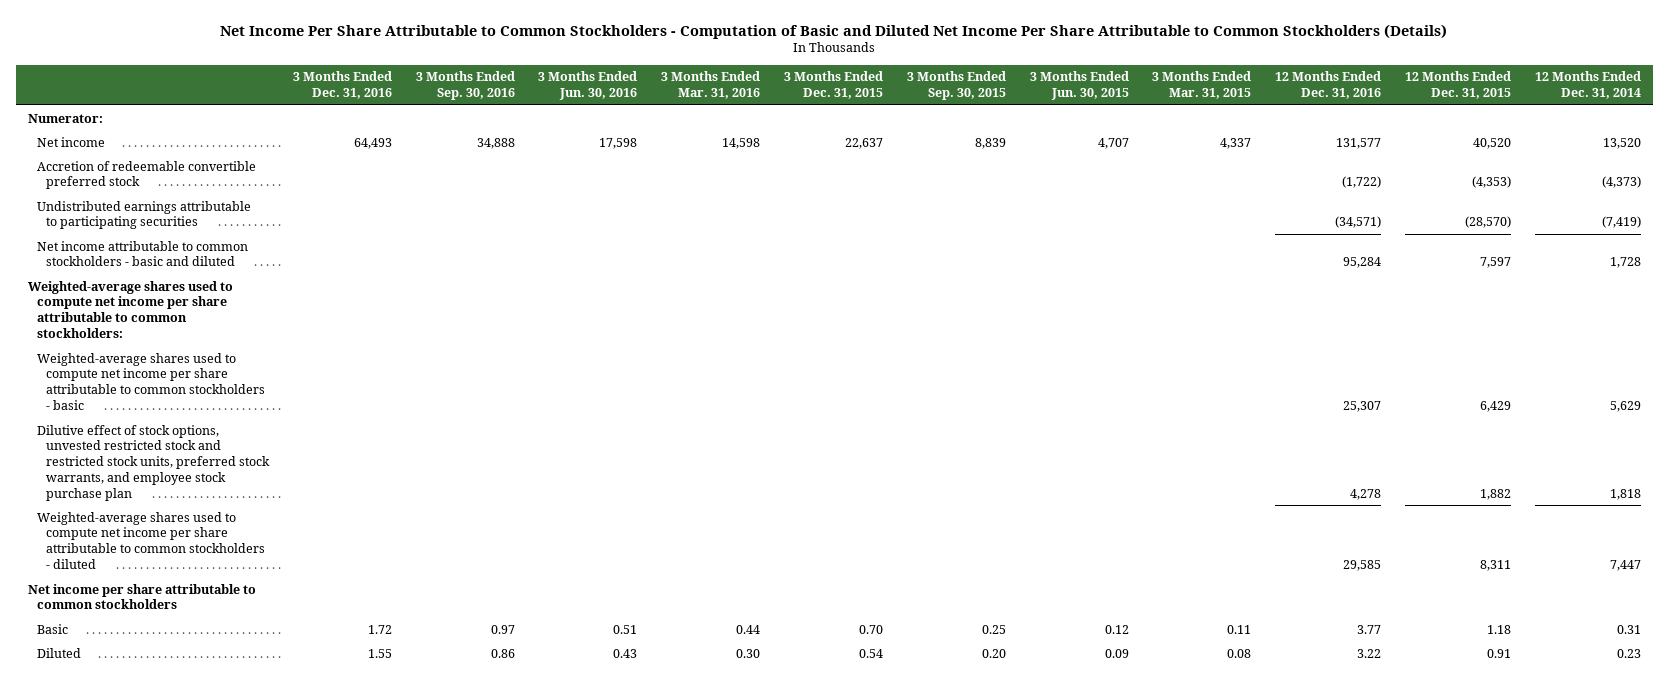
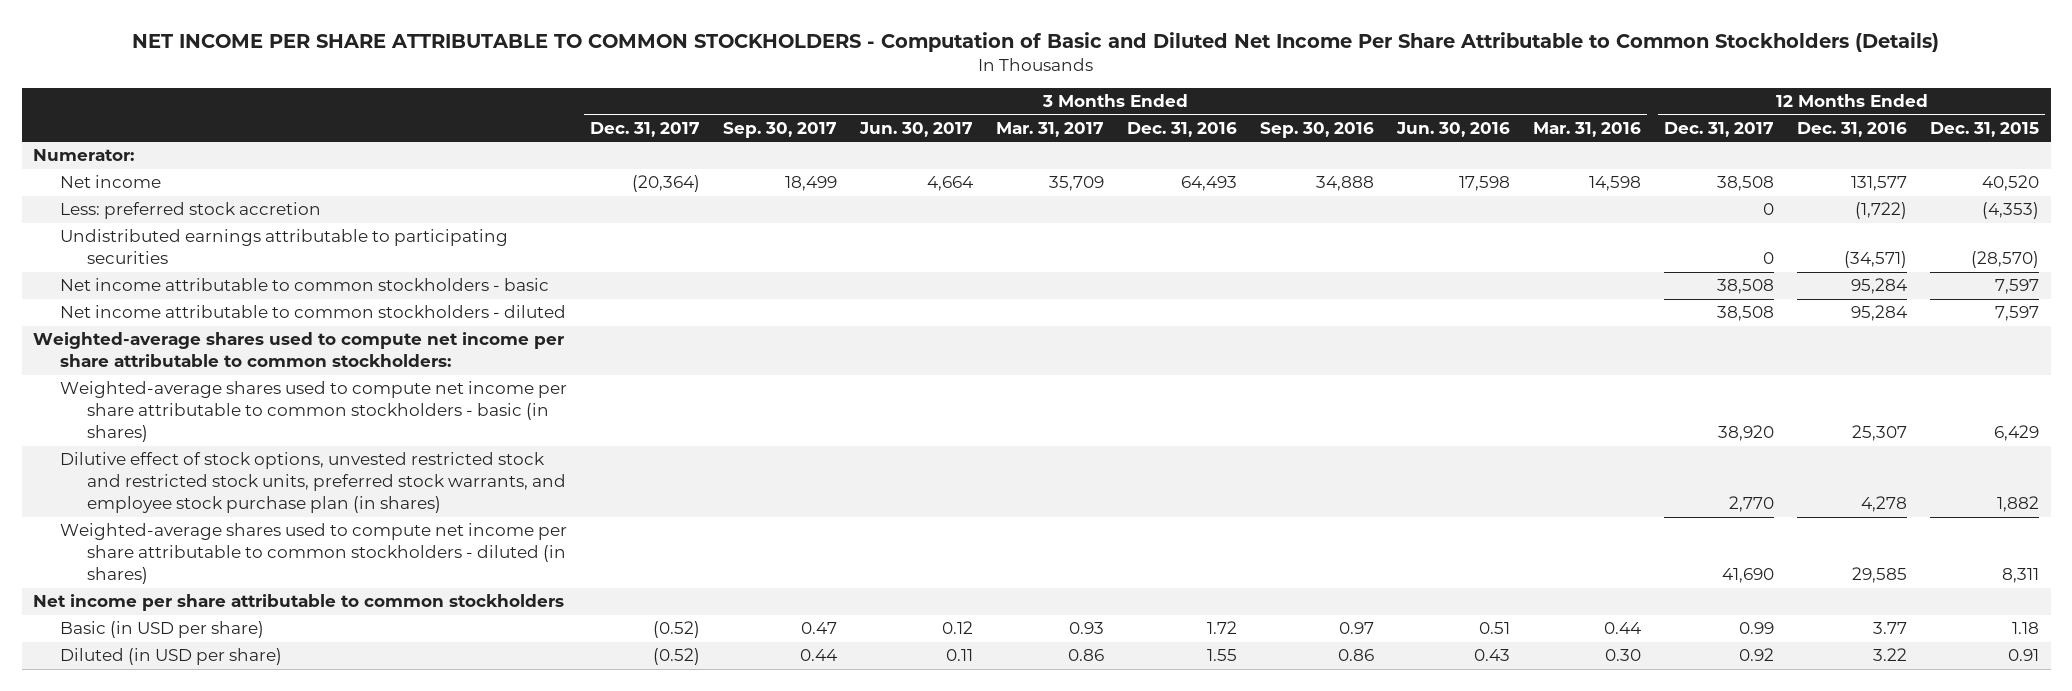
- Net Income Per Share Attributable to Common Stockholders - Computation of Basic and Diluted Net Income Per Share Attributable to Common Stockholders (Details)
+ NET INCOME PER SHARE ATTRIBUTABLE TO COMMON STOCKHOLDERS - Computation of Basic and Diluted Net Income Per Share Attributable to Common Stockholders (Details)
- | 3 Months Ended Dec. 31, 2016 | 3 Months Ended Sep. 30, 2016 | 3 Months Ended Jun. 30, 2016 | 3 Months Ended Mar. 31, 2016 | 3 Months Ended Dec. 31, 2015 | 3 Months Ended Sep. 30, 2015 | 3 Months Ended Jun. 30, 2015 | 3 Months Ended Mar. 31, 2015 | 12 Months Ended Dec. 31, 2016 | 12 Months Ended Dec. 31, 2015 | 12 Months Ended Dec. 31, 2014
+ | 3 Months Ended Dec. 31, 2017 | 3 Months Ended Sep. 30, 2017 | 3 Months Ended Jun. 30, 2017 | 3 Months Ended Mar. 31, 2017 | 3 Months Ended Dec. 31, 2016 | 3 Months Ended Sep. 30, 2016 | 3 Months Ended Jun. 30, 2016 | 3 Months Ended Mar. 31, 2016 | 12 Months Ended Dec. 31, 2017 | 12 Months Ended Dec. 31, 2016 | 12 Months Ended Dec. 31, 2015
- Accretion of redeemable convertible preferred stock | | | | | | | | | (1,722) | (4,353) | (4,373)
+ Less: preferred stock accretion | | | | | | | | | 0 | (1,722) | (4,353)
- Net income attributable to common stockholders - basic and diluted | | | | | | | | | 95,284 | 7,597 | 1,728
+ Net income attributable to common stockholders - basic | | | | | | | | | 38,508 | 95,284 | 7,597
+ Net income attributable to common stockholders - diluted | | | | | | | | | 38,508 | 95,284 | 7,597
- Weighted-average shares used to compute net income per share attributable to common stockholders - basic | | | | | | | | | 25,307 | 6,429 | 5,629
- Dilutive effect of stock options, unvested restricted stock and restricted stock units, preferred stock warrants, and employee stock purchase plan | | | | | | | | | 4,278 | 1,882 | 1,818
- Weighted-average shares used to compute net income per share attributable to common stockholders - diluted | | | | | | | | | 29,585 | 8,311 | 7,447
+ Weighted-average shares used to compute net income per share attributable to common stockholders - basic (in shares) | | | | | | | | | 38,920 | 25,307 | 6,429
+ Dilutive effect of stock options, unvested restricted stock and restricted stock units, preferred stock warrants, and employee stock purchase plan (in shares) | | | | | | | | | 2,770 | 4,278 | 1,882
+ Weighted-average shares used to compute net income per share attributable to common stockholders - diluted (in shares) | | | | | | | | | 41,690 | 29,585 | 8,311
- Basic | 1.72 | 0.97 | 0.51 | 0.44 | 0.70 | 0.25 | 0.12 | 0.11 | 3.77 | 1.18 | 0.31
- Diluted | 1.55 | 0.86 | 0.43 | 0.30 | 0.54 | 0.20 | 0.09 | 0.08 | 3.22 | 0.91 | 0.23
+ Basic (in USD per share) | (0.52) | 0.47 | 0.12 | 0.93 | 1.72 | 0.97 | 0.51 | 0.44 | 0.99 | 3.77 | 1.18
+ Diluted (in USD per share) | (0.52) | 0.44 | 0.11 | 0.86 | 1.55 | 0.86 | 0.43 | 0.30 | 0.92 | 3.22 | 0.91

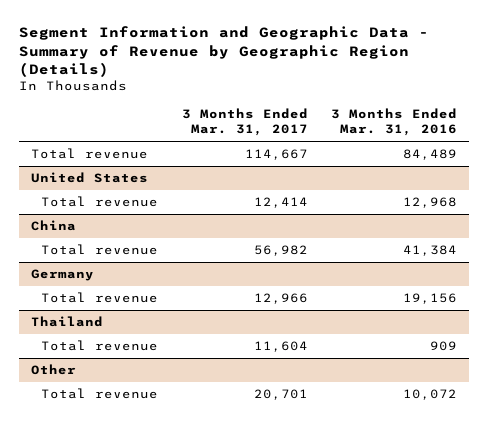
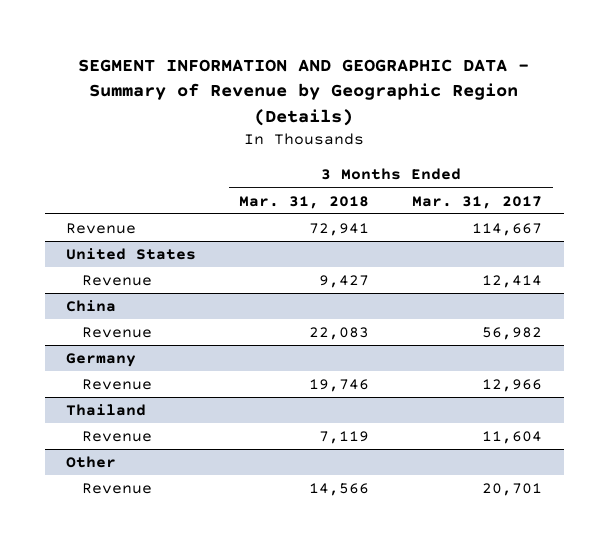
- Segment Information and Geographic Data - Summary of Revenue by Geographic Region (Details)
+ SEGMENT INFORMATION AND GEOGRAPHIC DATA - Summary of Revenue by Geographic Region (Details)
- | 3 Months Ended Mar. 31, 2017 | 3 Months Ended Mar. 31, 2016
+ | 3 Months Ended Mar. 31, 2018 | 3 Months Ended Mar. 31, 2017
- Total revenue | 114,667 | 84,489
+ Revenue | 72,941 | 114,667
@ United States
- Total revenue | 12,414 | 12,968
+ Revenue | 9,427 | 12,414
@ China
- Total revenue | 56,982 | 41,384
+ Revenue | 22,083 | 56,982
@ Germany
- Total revenue | 12,966 | 19,156
+ Revenue | 19,746 | 12,966
@ Thailand
- Total revenue | 11,604 | 909
+ Revenue | 7,119 | 11,604
@ Other
- Total revenue | 20,701 | 10,072
+ Revenue | 14,566 | 20,701

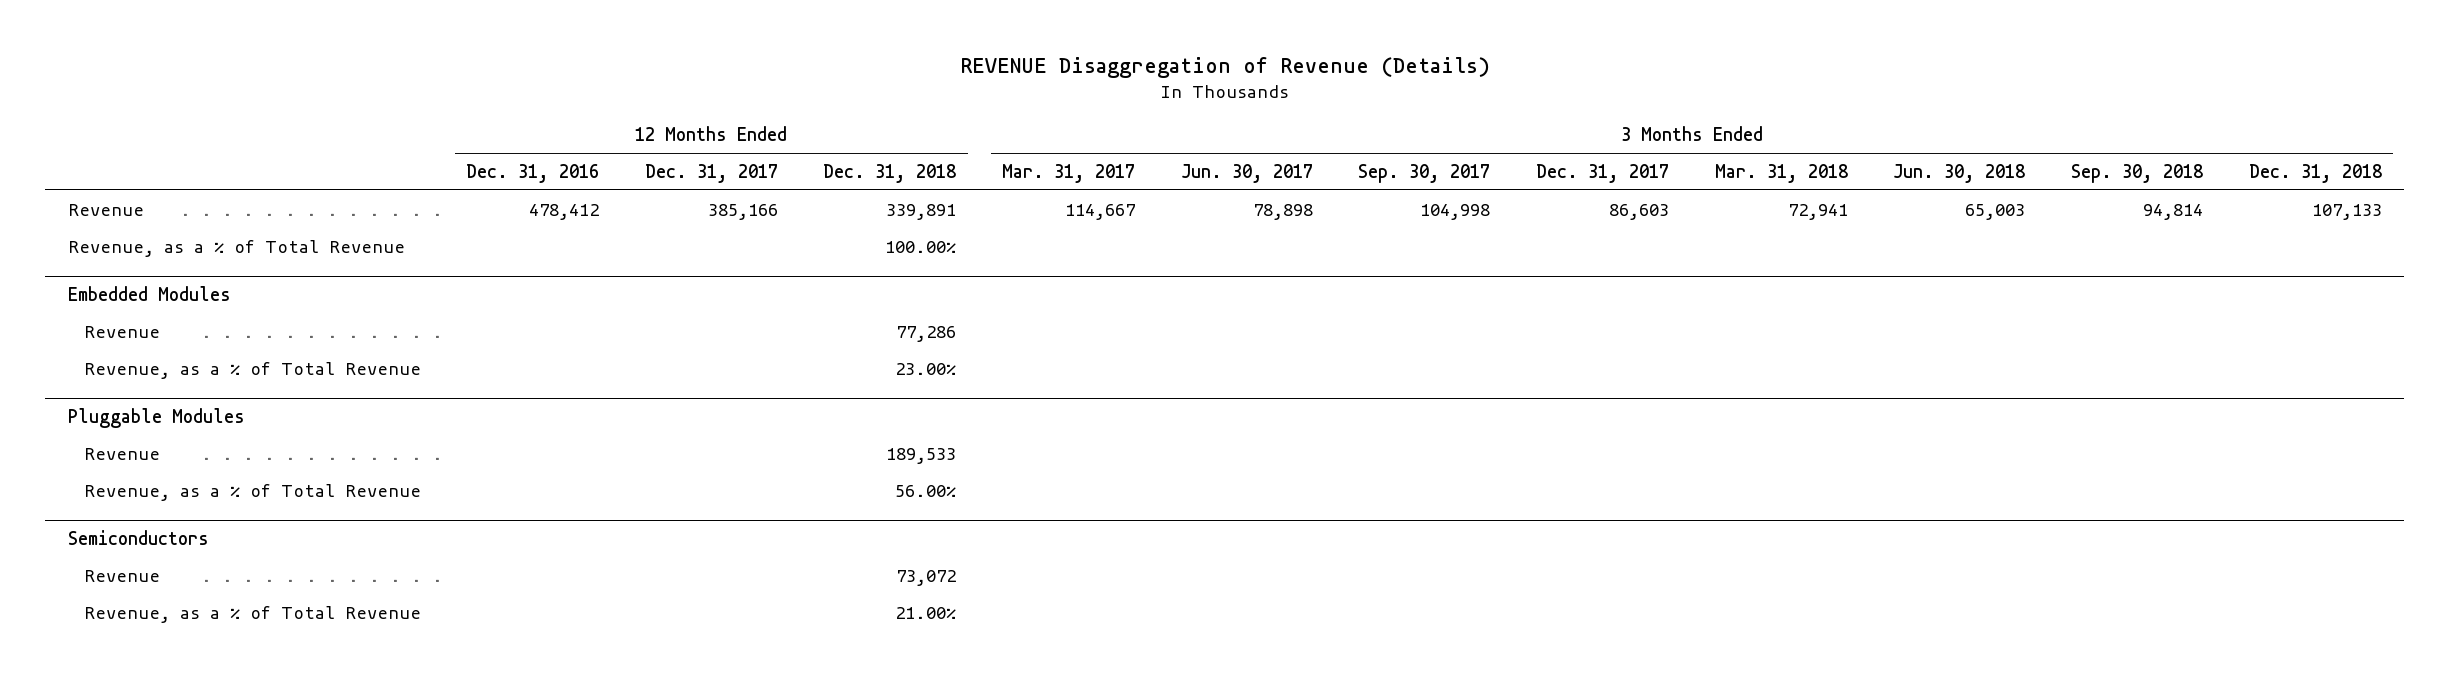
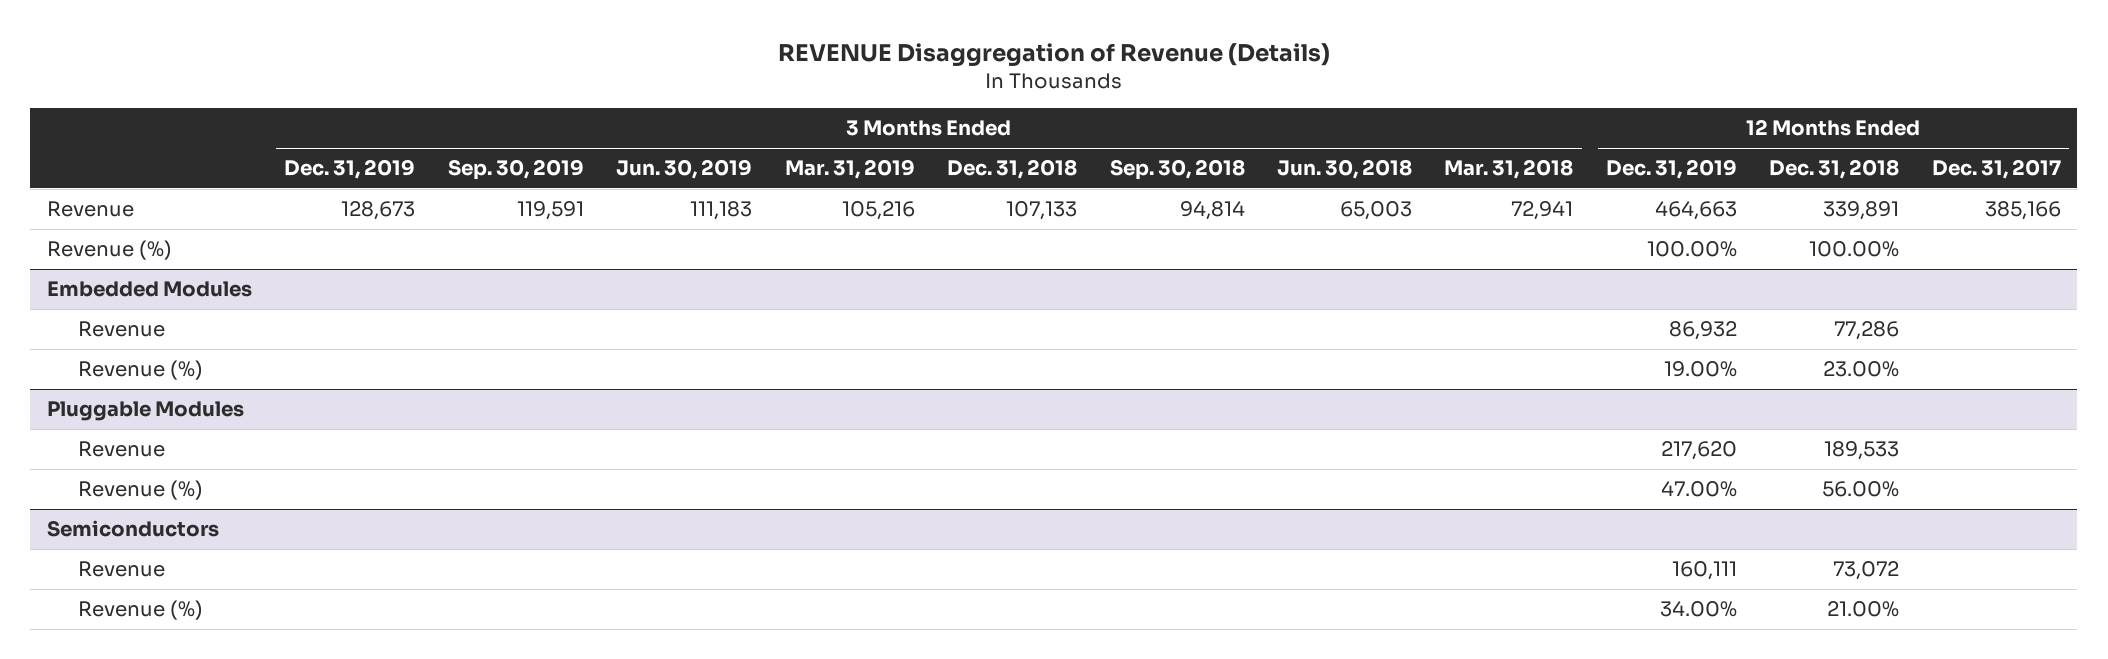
- | 12 Months Ended Dec. 31, 2016 | 12 Months Ended Dec. 31, 2017 | 12 Months Ended Dec. 31, 2018 | 3 Months Ended Mar. 31, 2017 | 3 Months Ended Jun. 30, 2017 | 3 Months Ended Sep. 30, 2017 | 3 Months Ended Dec. 31, 2017 | 3 Months Ended Mar. 31, 2018 | 3 Months Ended Jun. 30, 2018 | 3 Months Ended Sep. 30, 2018 | 3 Months Ended Dec. 31, 2018
+ | 3 Months Ended Dec. 31, 2019 | 3 Months Ended Sep. 30, 2019 | 3 Months Ended Jun. 30, 2019 | 3 Months Ended Mar. 31, 2019 | 3 Months Ended Dec. 31, 2018 | 3 Months Ended Sep. 30, 2018 | 3 Months Ended Jun. 30, 2018 | 3 Months Ended Mar. 31, 2018 | 12 Months Ended Dec. 31, 2019 | 12 Months Ended Dec. 31, 2018 | 12 Months Ended Dec. 31, 2017
- Revenue, as a % of Total Revenue | | | 100.00% | | | | | | | |
+ Revenue (%) | | | | | | | | | 100.00% | 100.00% |
@ Embedded Modules
- Revenue, as a % of Total Revenue | | | 23.00% | | | | | | | |
+ Revenue (%) | | | | | | | | | 19.00% | 23.00% |
@ Pluggable Modules
- Revenue, as a % of Total Revenue | | | 56.00% | | | | | | | |
+ Revenue (%) | | | | | | | | | 47.00% | 56.00% |
@ Semiconductors
- Revenue, as a % of Total Revenue | | | 21.00% | | | | | | | |
+ Revenue (%) | | | | | | | | | 34.00% | 21.00% |

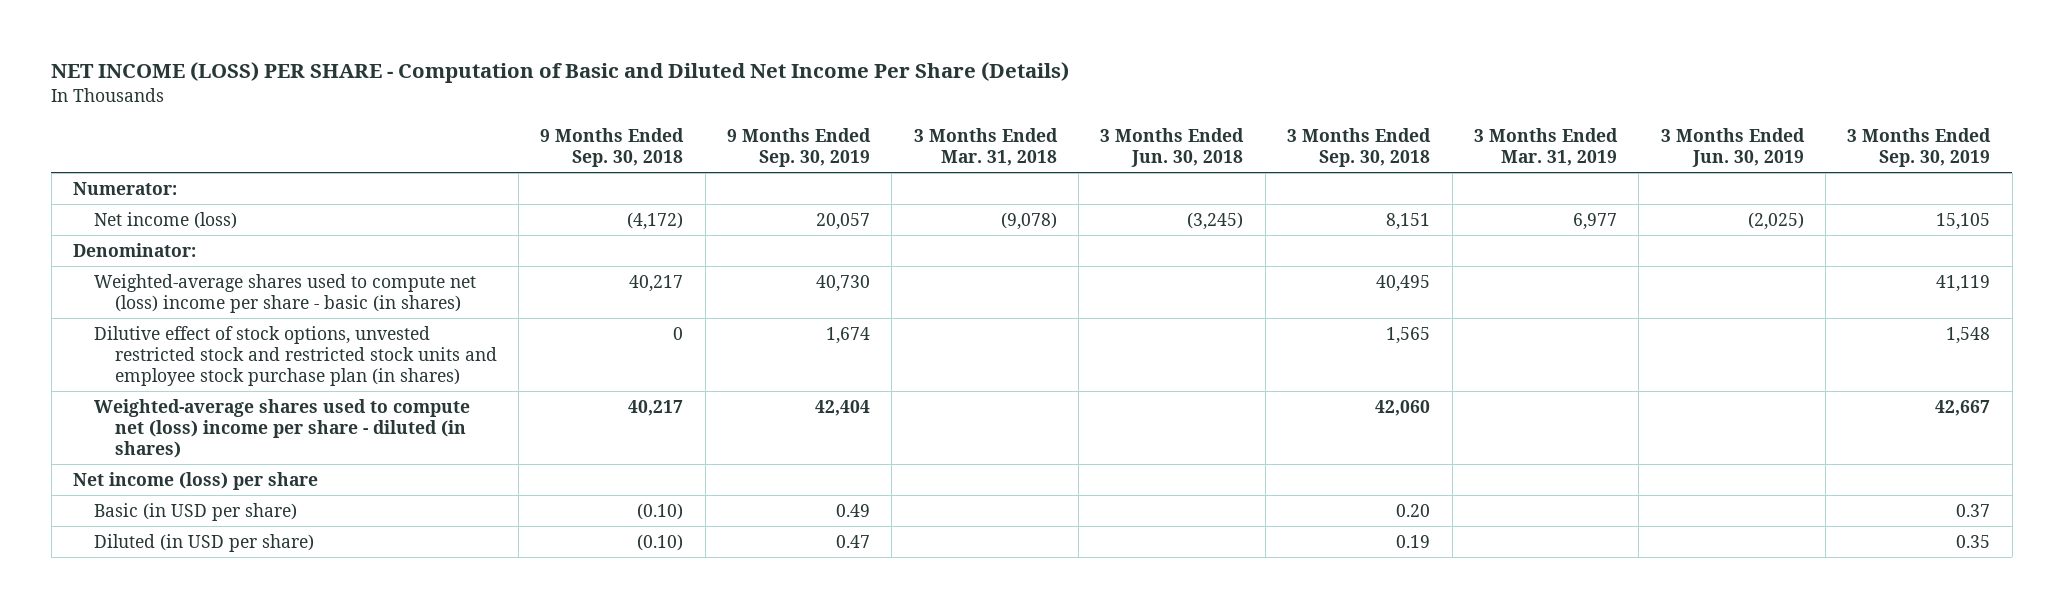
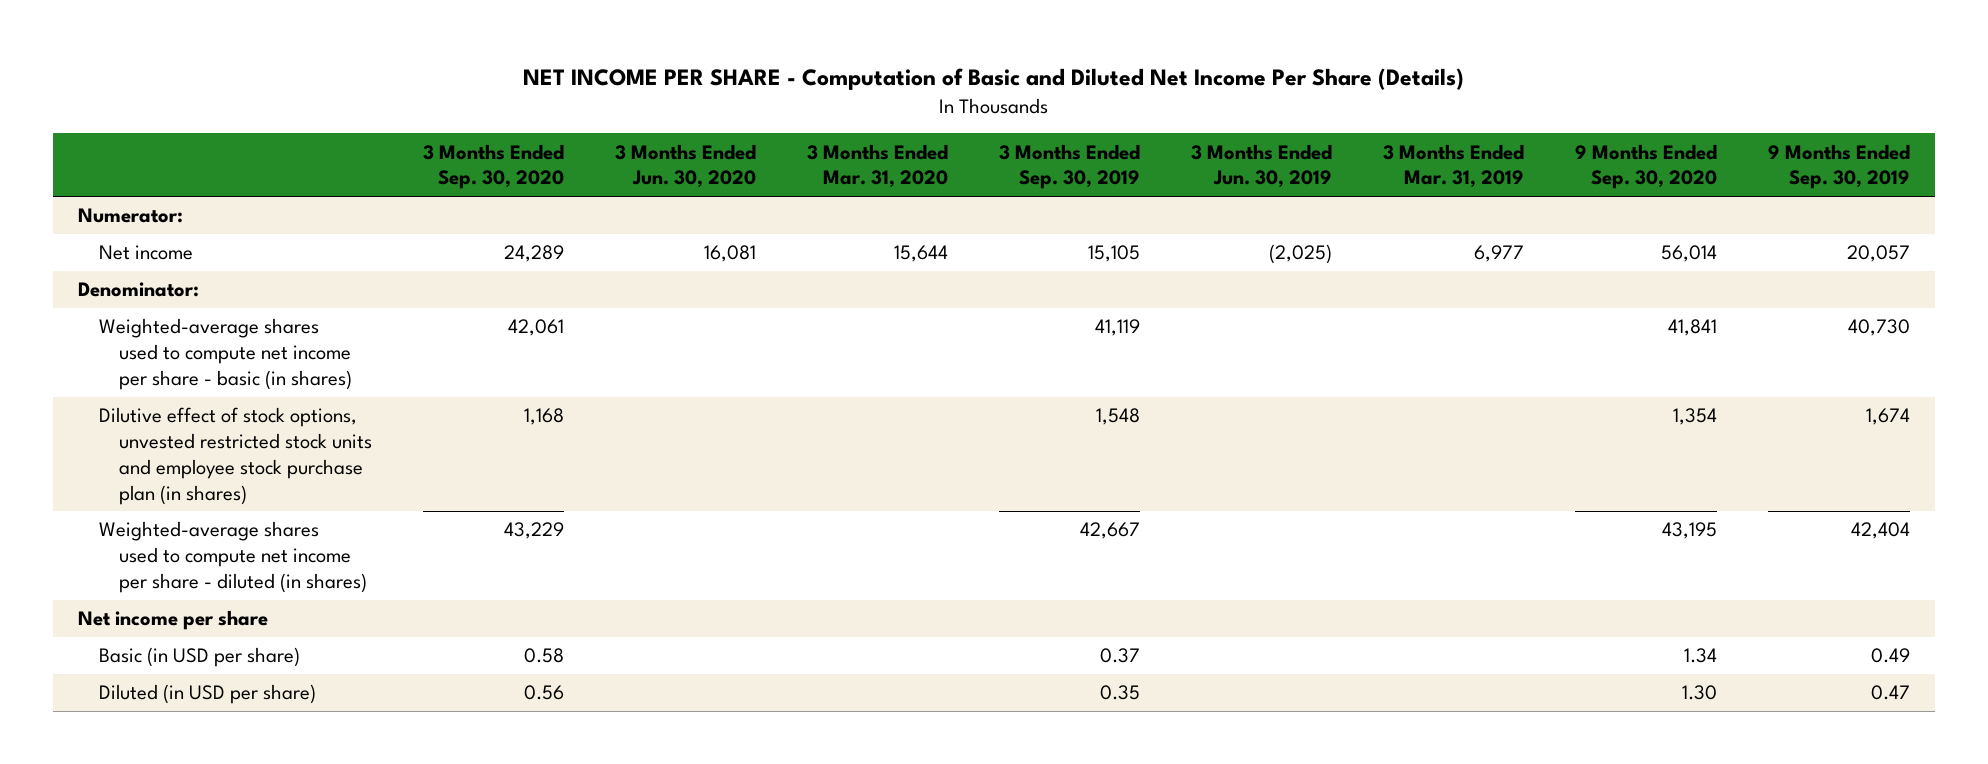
- NET INCOME (LOSS) PER SHARE - Computation of Basic and Diluted Net Income Per Share (Details)
+ NET INCOME PER SHARE - Computation of Basic and Diluted Net Income Per Share (Details)
- | 9 Months Ended Sep. 30, 2018 | 9 Months Ended Sep. 30, 2019 | 3 Months Ended Mar. 31, 2018 | 3 Months Ended Jun. 30, 2018 | 3 Months Ended Sep. 30, 2018 | 3 Months Ended Mar. 31, 2019 | 3 Months Ended Jun. 30, 2019 | 3 Months Ended Sep. 30, 2019
+ | 3 Months Ended Sep. 30, 2020 | 3 Months Ended Jun. 30, 2020 | 3 Months Ended Mar. 31, 2020 | 3 Months Ended Sep. 30, 2019 | 3 Months Ended Jun. 30, 2019 | 3 Months Ended Mar. 31, 2019 | 9 Months Ended Sep. 30, 2020 | 9 Months Ended Sep. 30, 2019
- Net income (loss) | (4,172) | 20,057 | (9,078) | (3,245) | 8,151 | 6,977 | (2,025) | 15,105
+ Net income | 24,289 | 16,081 | 15,644 | 15,105 | (2,025) | 6,977 | 56,014 | 20,057
- Weighted-average shares used to compute net (loss) income per share - basic (in shares) | 40,217 | 40,730 | | | 40,495 | | | 41,119
- Dilutive effect of stock options, unvested restricted stock and restricted stock units and employee stock purchase plan (in shares) | 0 | 1,674 | | | 1,565 | | | 1,548
- Weighted-average shares used to compute net (loss) income per share - diluted (in shares) | 40,217 | 42,404 | | | 42,060 | | | 42,667
- Net income (loss) per share
+ Weighted-average shares used to compute net income per share - basic (in shares) | 42,061 | | | 41,119 | | | 41,841 | 40,730
+ Dilutive effect of stock options, unvested restricted stock units and employee stock purchase plan (in shares) | 1,168 | | | 1,548 | | | 1,354 | 1,674
+ Weighted-average shares used to compute net income per share - diluted (in shares) | 43,229 | | | 42,667 | | | 43,195 | 42,404
+ Net income per share

